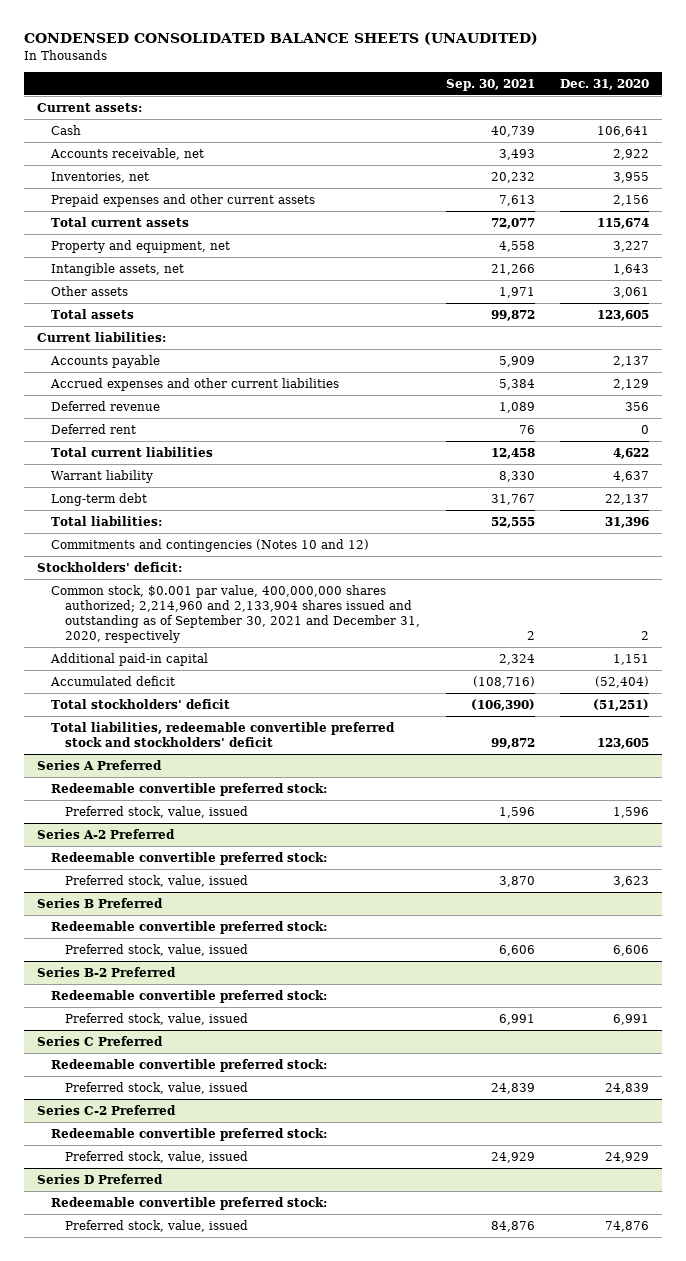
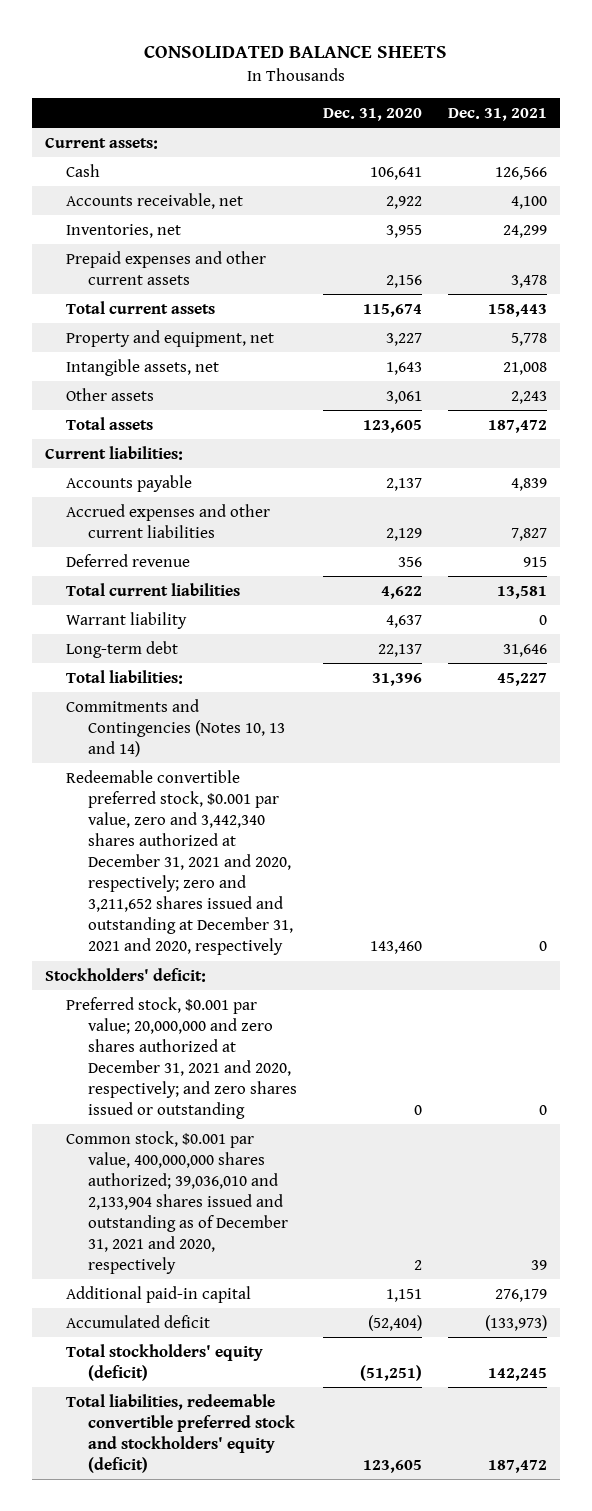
- CONDENSED CONSOLIDATED BALANCE SHEETS (UNAUDITED)
+ CONSOLIDATED BALANCE SHEETS
- | Sep. 30, 2021 | Dec. 31, 2020
+ | Dec. 31, 2020 | Dec. 31, 2021
- Deferred rent | 76 | 0
- Commitments and contingencies (Notes 10 and 12)
+ Commitments and Contingencies (Notes 10, 13 and 14)
+ Redeemable convertible preferred stock, $0.001 par value, zero and 3,442,340 shares authorized at December 31, 2021 and 2020, respectively; zero and 3,211,652 shares issued and outstanding at December 31, 2021 and 2020, respectively | 143,460 | 0
- Common stock, $0.001 par value, 400,000,000 shares authorized; 2,214,960 and 2,133,904 shares issued and outstanding as of September 30, 2021 and December 31, 2020, respectively | 2 | 2
+ Preferred stock, $0.001 par value; 20,000,000 and zero shares authorized at December 31, 2021 and 2020, respectively; and zero shares issued or outstanding | 0 | 0
+ Common stock, $0.001 par value, 400,000,000 shares authorized; 39,036,010 and 2,133,904 shares issued and outstanding as of December 31, 2021 and 2020, respectively | 2 | 39
- Total stockholders' deficit | (106,390) | (51,251)
- Total liabilities, redeemable convertible preferred stock and stockholders' deficit | 99,872 | 123,605
- Series A Preferred
- Redeemable convertible preferred stock:
- Preferred stock, value, issued | 1,596 | 1,596
- Series A-2 Preferred
- Redeemable convertible preferred stock:
- Preferred stock, value, issued | 3,870 | 3,623
- Series B Preferred
- Redeemable convertible preferred stock:
- Preferred stock, value, issued | 6,606 | 6,606
- Series B-2 Preferred
- Redeemable convertible preferred stock:
- Preferred stock, value, issued | 6,991 | 6,991
- Series C Preferred
- Redeemable convertible preferred stock:
- Preferred stock, value, issued | 24,839 | 24,839
- Series C-2 Preferred
- Redeemable convertible preferred stock:
- Preferred stock, value, issued | 24,929 | 24,929
- Series D Preferred
- Redeemable convertible preferred stock:
- Preferred stock, value, issued | 84,876 | 74,876
+ Total stockholders' equity (deficit) | (51,251) | 142,245
+ Total liabilities, redeemable convertible preferred stock and stockholders' equity (deficit) | 123,605 | 187,472

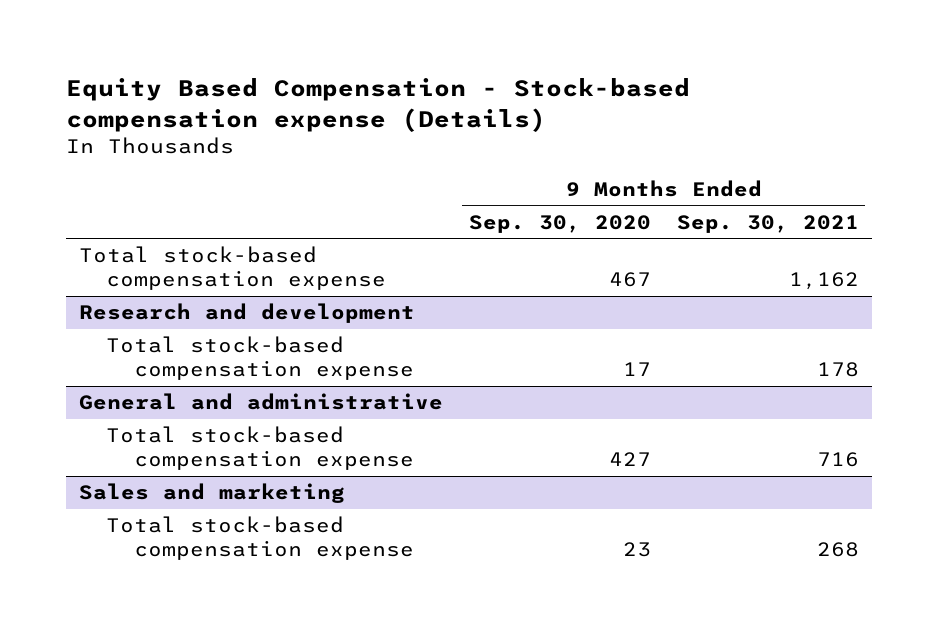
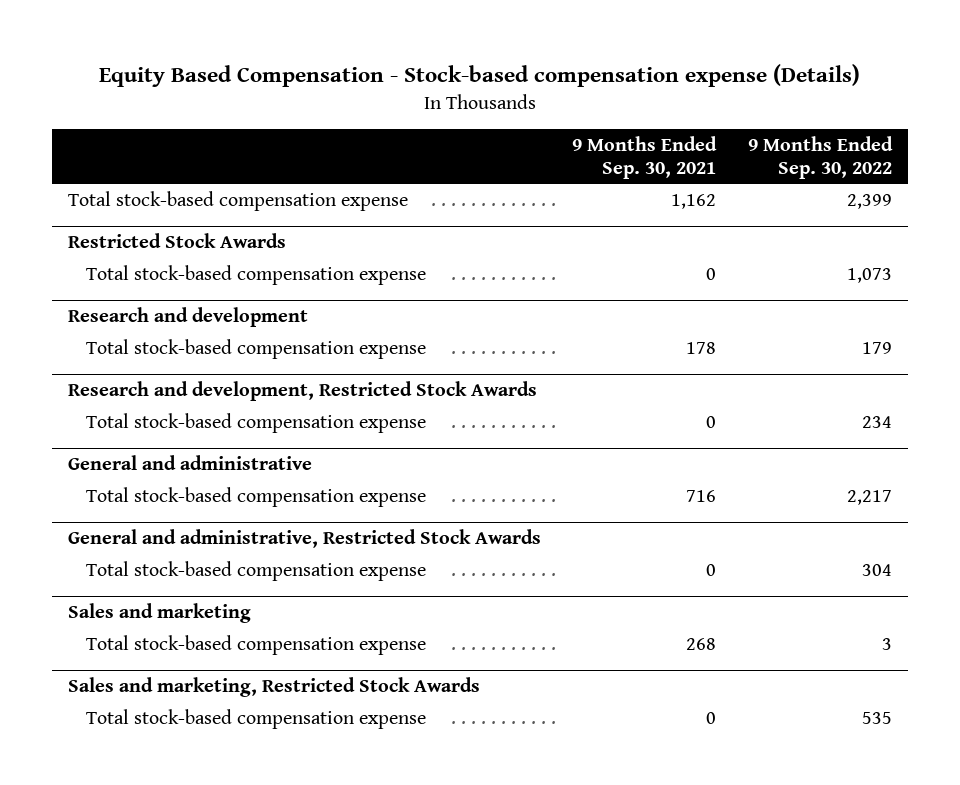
- | 9 Months Ended Sep. 30, 2020 | 9 Months Ended Sep. 30, 2021
+ | 9 Months Ended Sep. 30, 2021 | 9 Months Ended Sep. 30, 2022
+ Restricted Stock Awards
+ Total stock-based compensation expense | 0 | 1,073
+ Research and development, Restricted Stock Awards
+ Total stock-based compensation expense | 0 | 234
+ General and administrative, Restricted Stock Awards
+ Total stock-based compensation expense | 0 | 304
+ Sales and marketing, Restricted Stock Awards
+ Total stock-based compensation expense | 0 | 535

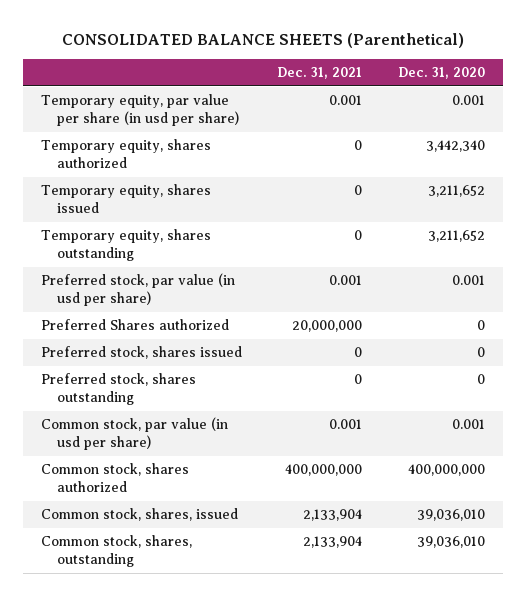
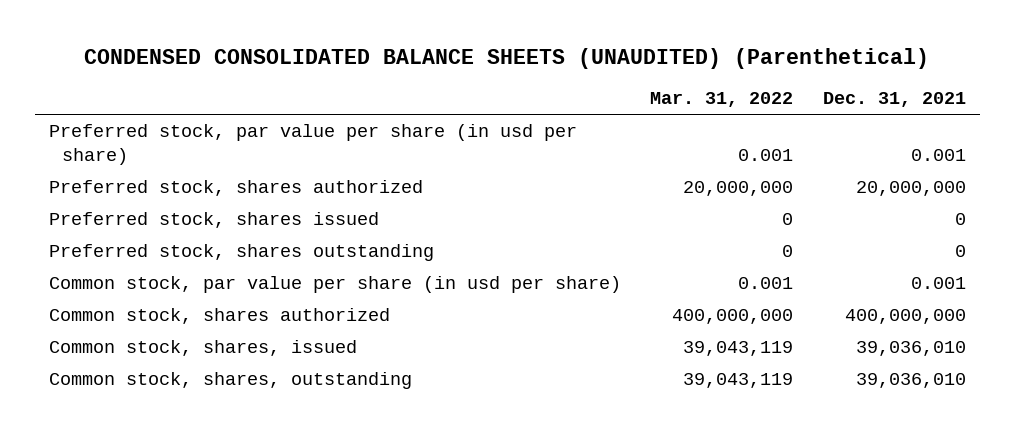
- CONSOLIDATED BALANCE SHEETS (Parenthetical)
+ CONDENSED CONSOLIDATED BALANCE SHEETS (UNAUDITED) (Parenthetical)
- | Dec. 31, 2021 | Dec. 31, 2020
+ | Mar. 31, 2022 | Dec. 31, 2021
- Temporary equity, par value per share (in usd per share) | 0.001 | 0.001
- Temporary equity, shares authorized | 0 | 3,442,340
- Temporary equity, shares issued | 0 | 3,211,652
- Temporary equity, shares outstanding | 0 | 3,211,652
- Preferred stock, par value (in usd per share) | 0.001 | 0.001
- Preferred Shares authorized | 20,000,000 | 0
+ Preferred stock, par value per share (in usd per share) | 0.001 | 0.001
+ Preferred stock, shares authorized | 20,000,000 | 20,000,000
- Common stock, par value (in usd per share) | 0.001 | 0.001
+ Common stock, par value per share (in usd per share) | 0.001 | 0.001
- Common stock, shares, issued | 2,133,904 | 39,036,010
- Common stock, shares, outstanding | 2,133,904 | 39,036,010
+ Common stock, shares, issued | 39,043,119 | 39,036,010
+ Common stock, shares, outstanding | 39,043,119 | 39,036,010

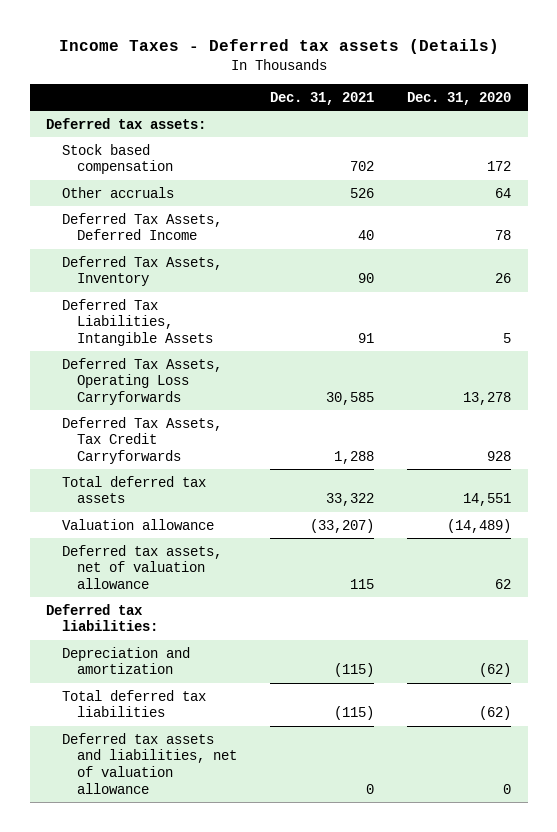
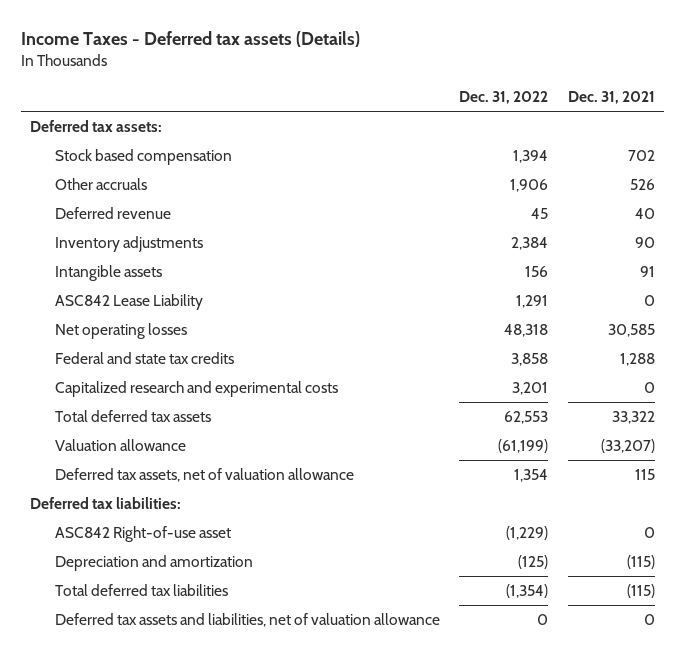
- | Dec. 31, 2021 | Dec. 31, 2020
+ | Dec. 31, 2022 | Dec. 31, 2021
- Deferred Tax Assets, Deferred Income | 40 | 78
- Deferred Tax Assets, Inventory | 90 | 26
- Deferred Tax Liabilities, Intangible Assets | 91 | 5
- Deferred Tax Assets, Operating Loss Carryforwards | 30,585 | 13,278
- Deferred Tax Assets, Tax Credit Carryforwards | 1,288 | 928
+ Deferred revenue | 45 | 40
+ Inventory adjustments | 2,384 | 90
+ Intangible assets | 156 | 91
+ ASC842 Lease Liability | 1,291 | 0
+ Net operating losses | 48,318 | 30,585
+ Federal and state tax credits | 3,858 | 1,288
+ Capitalized research and experimental costs | 3,201 | 0
+ ASC842 Right-of-use asset | (1,229) | 0

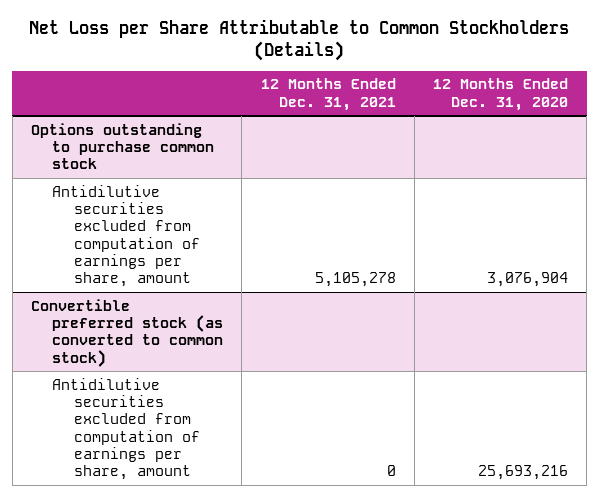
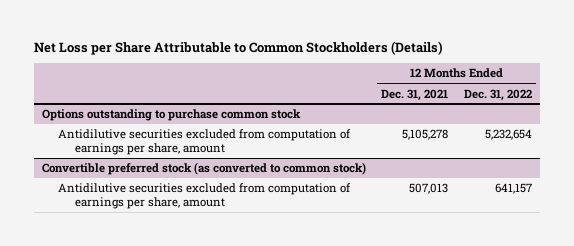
- | 12 Months Ended Dec. 31, 2021 | 12 Months Ended Dec. 31, 2020
+ | 12 Months Ended Dec. 31, 2021 | 12 Months Ended Dec. 31, 2022
@ Convertible preferred stock (as converted to common stock)
- Antidilutive securities excluded from computation of earnings per share, amount | 0 | 25,693,216
+ Antidilutive securities excluded from computation of earnings per share, amount | 507,013 | 641,157

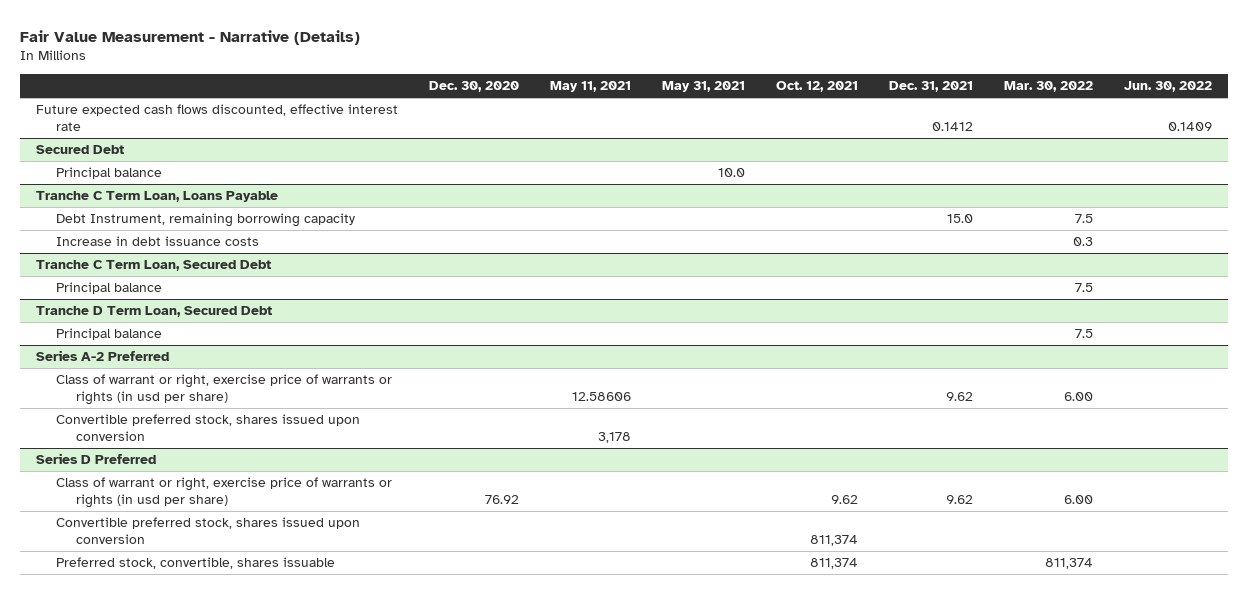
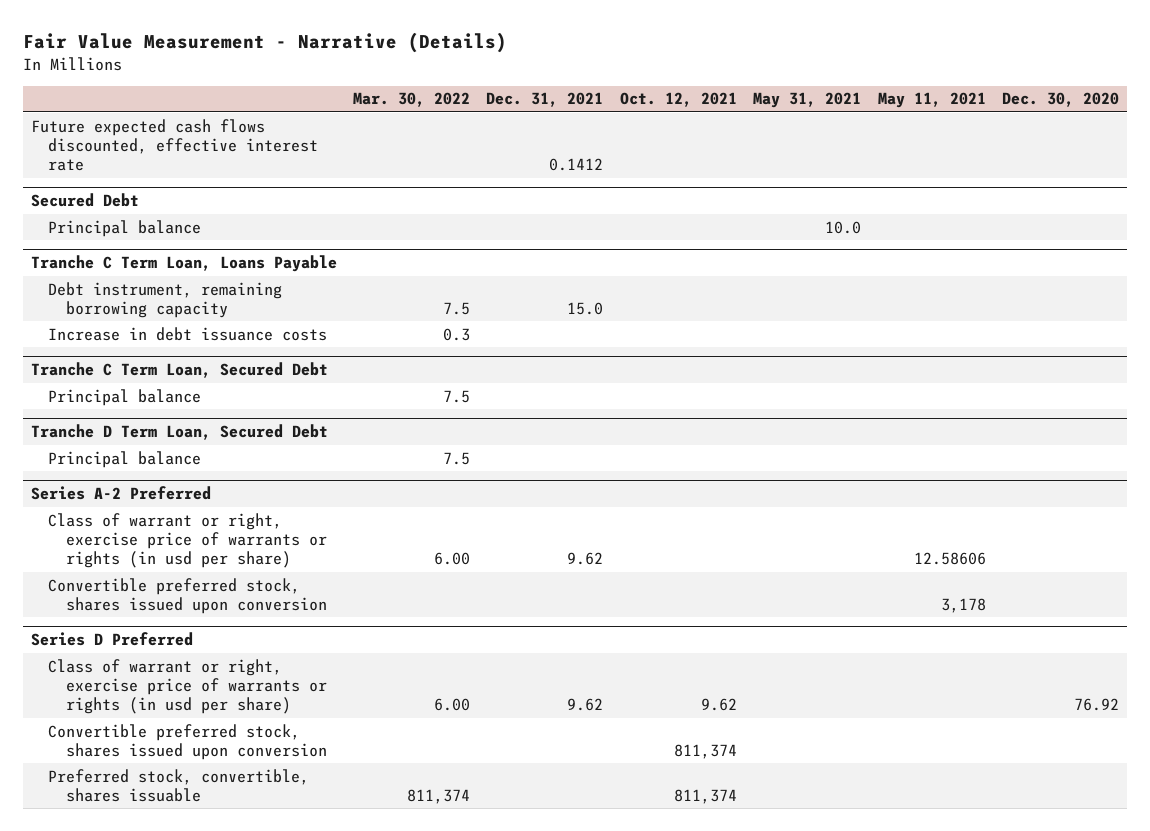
- | Dec. 30, 2020 | May 11, 2021 | May 31, 2021 | Oct. 12, 2021 | Dec. 31, 2021 | Mar. 30, 2022 | Jun. 30, 2022
+ | Mar. 30, 2022 | Dec. 31, 2021 | Oct. 12, 2021 | May 31, 2021 | May 11, 2021 | Dec. 30, 2020
@ Tranche C Term Loan, Loans Payable
- Debt Instrument, remaining borrowing capacity | | | | | 15.0 | 7.5 |
+ Debt instrument, remaining borrowing capacity | 7.5 | 15.0 | | | |

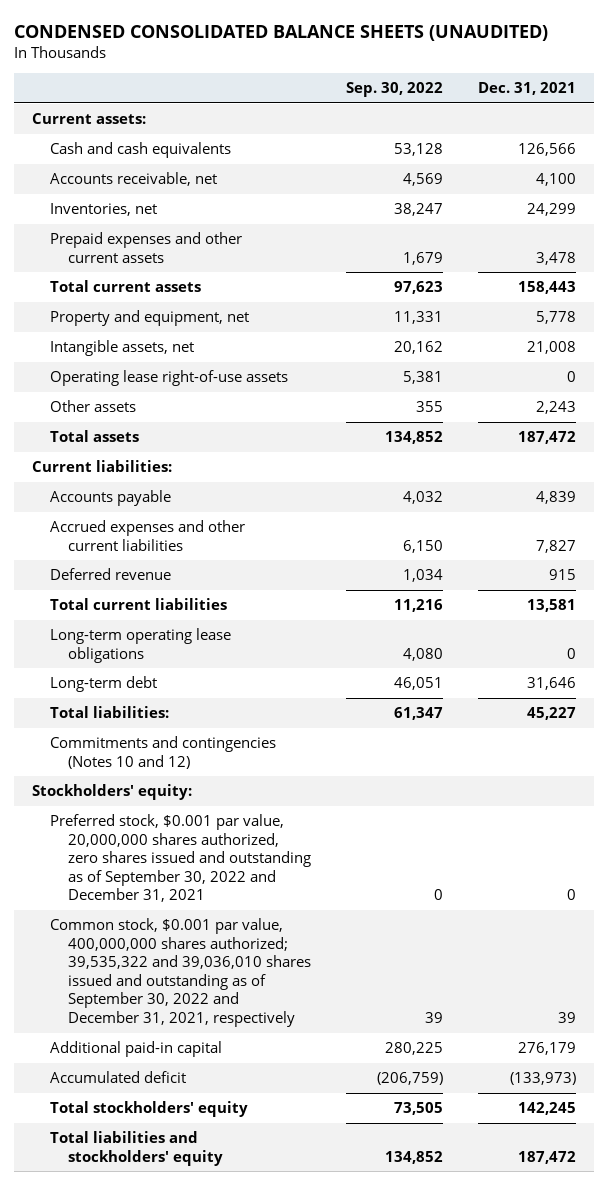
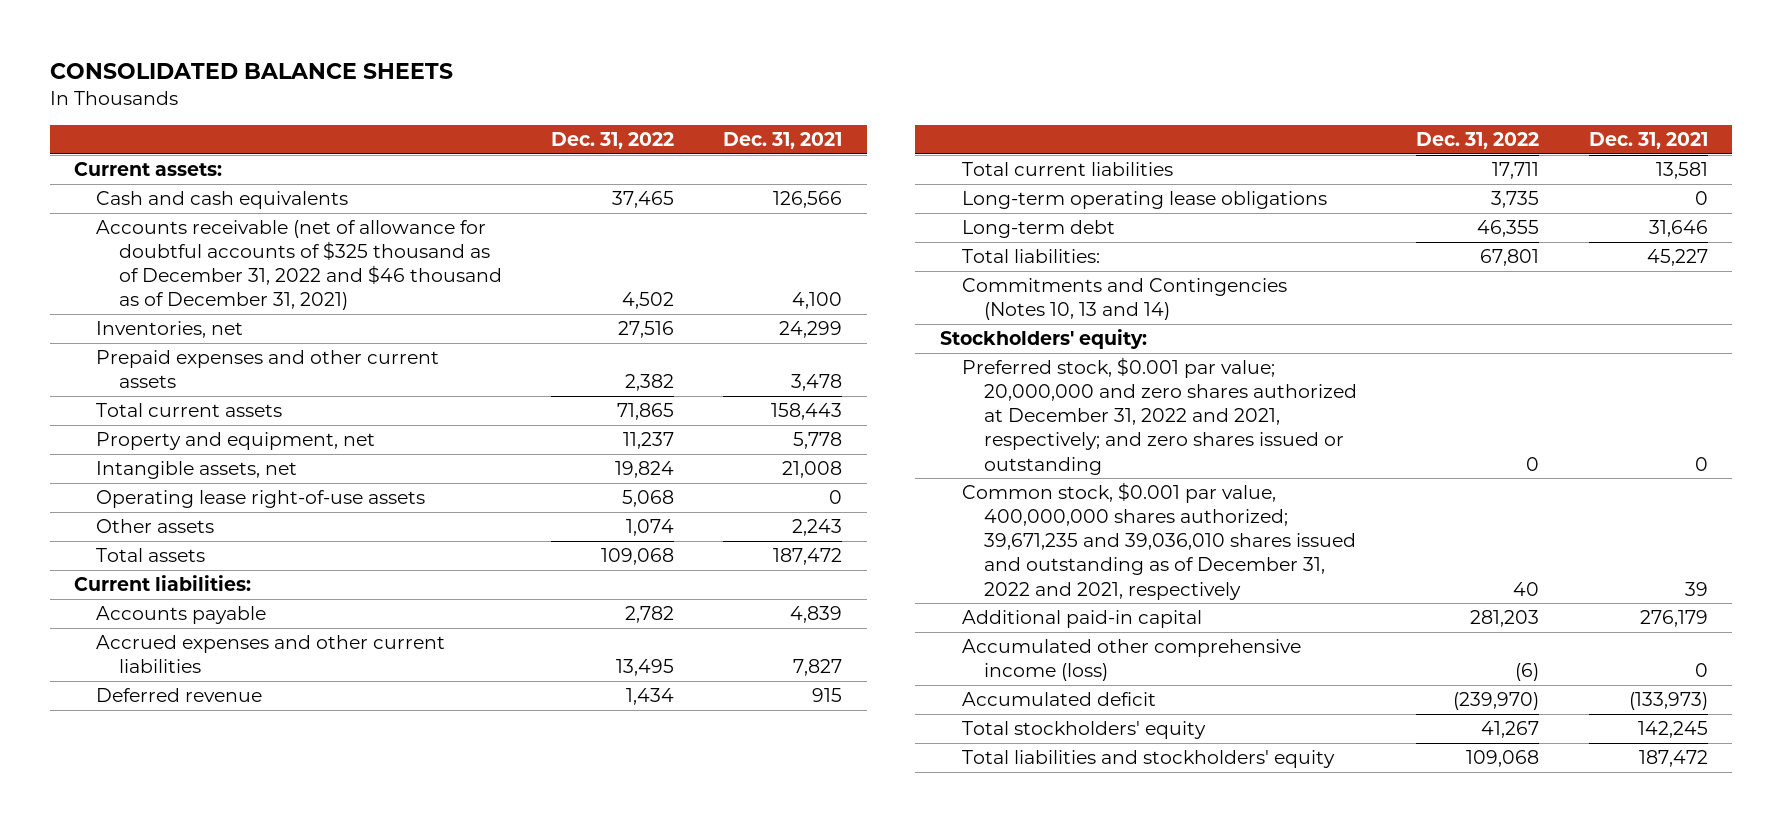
- CONDENSED CONSOLIDATED BALANCE SHEETS (UNAUDITED)
+ CONSOLIDATED BALANCE SHEETS
- | Sep. 30, 2022 | Dec. 31, 2021
+ | Dec. 31, 2022 | Dec. 31, 2021
- Accounts receivable, net | 4,569 | 4,100
+ Accounts receivable (net of allowance for doubtful accounts of $325 thousand as of December 31, 2022 and $46 thousand as of December 31, 2021) | 4,502 | 4,100
- Commitments and contingencies (Notes 10 and 12)
+ Commitments and Contingencies (Notes 10, 13 and 14)
- Preferred stock, $0.001 par value, 20,000,000 shares authorized, zero shares issued and outstanding as of September 30, 2022 and December 31, 2021 | 0 | 0
- Common stock, $0.001 par value, 400,000,000 shares authorized; 39,535,322 and 39,036,010 shares issued and outstanding as of September 30, 2022 and December 31, 2021, respectively | 39 | 39
+ Preferred stock, $0.001 par value; 20,000,000 and zero shares authorized at December 31, 2022 and 2021, respectively; and zero shares issued or outstanding | 0 | 0
+ Common stock, $0.001 par value, 400,000,000 shares authorized; 39,671,235 and 39,036,010 shares issued and outstanding as of December 31, 2022 and 2021, respectively | 40 | 39
+ Accumulated other comprehensive income (loss) | (6) | 0

